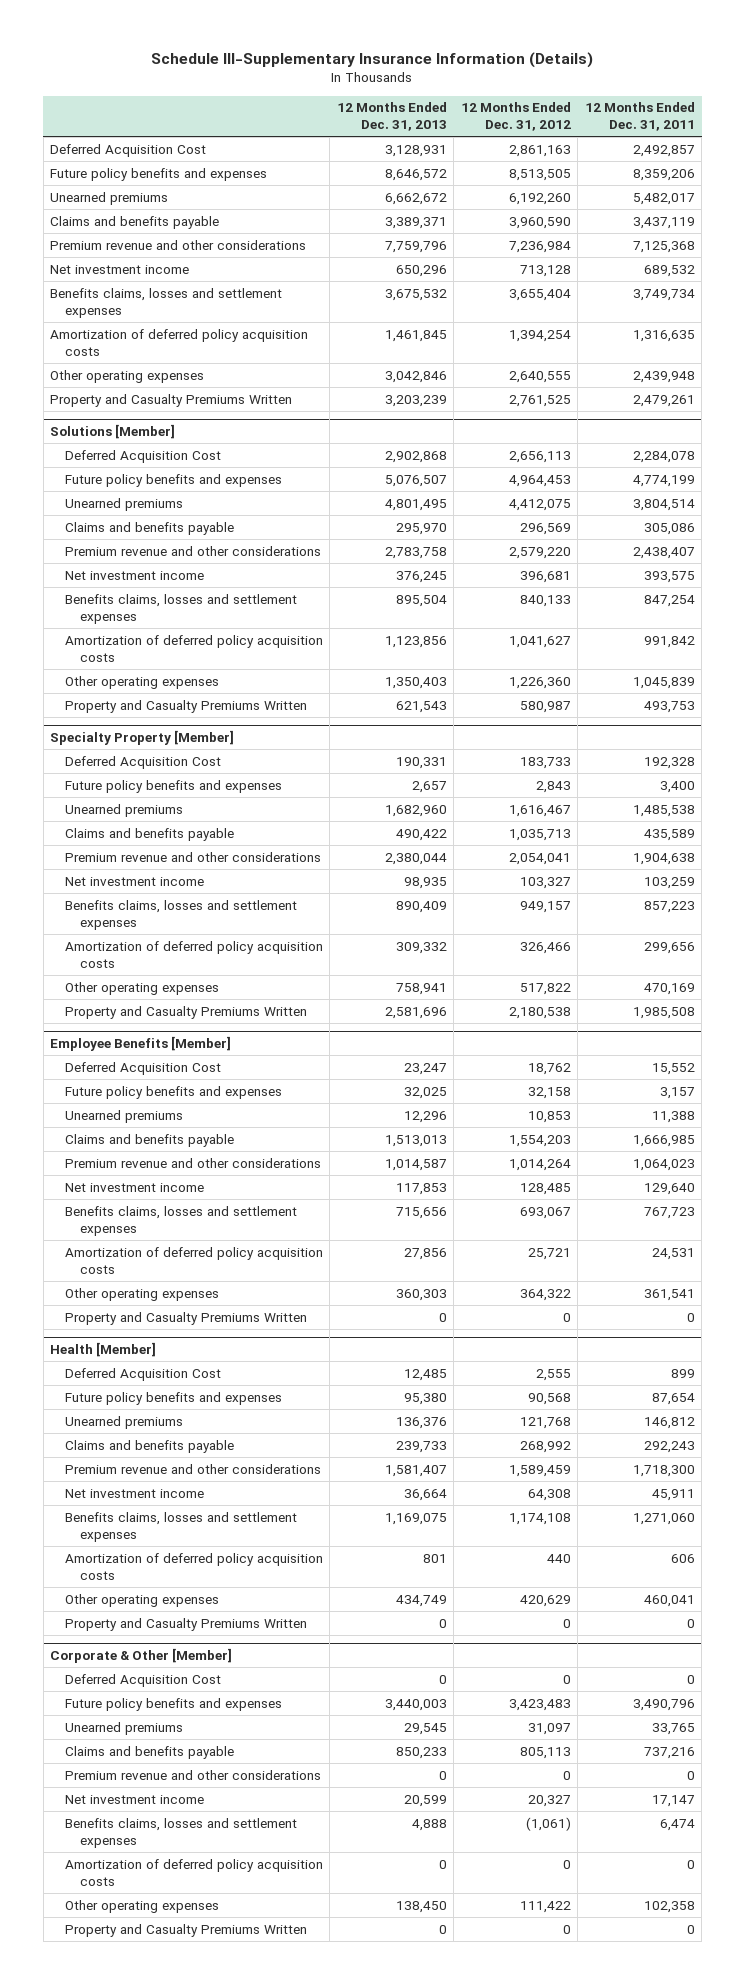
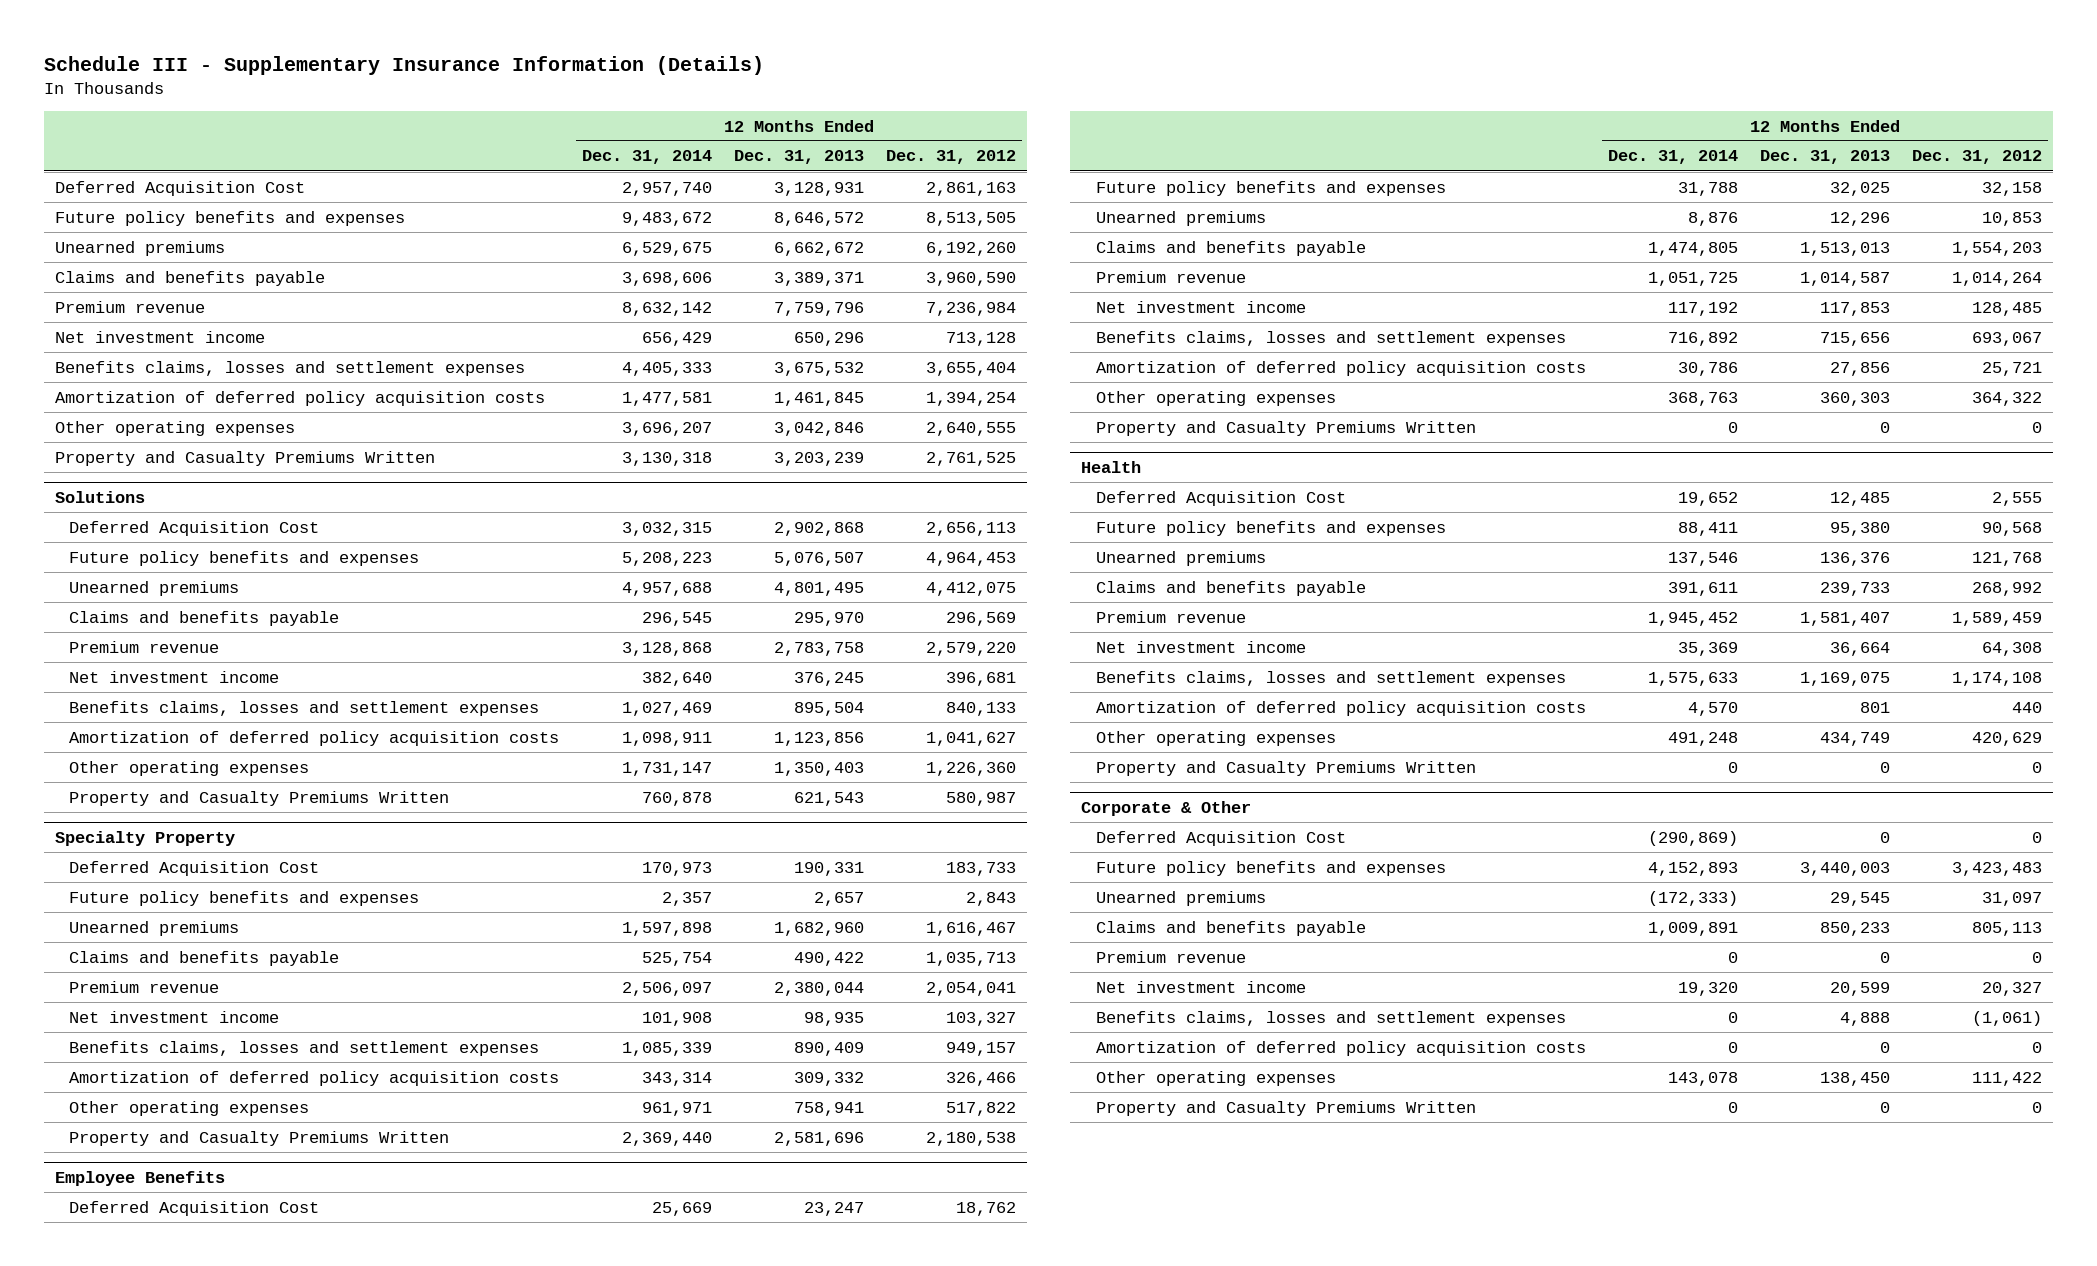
- Schedule III-Supplementary Insurance Information (Details)
+ Schedule III - Supplementary Insurance Information (Details)
- | 12 Months Ended Dec. 31, 2013 | 12 Months Ended Dec. 31, 2012 | 12 Months Ended Dec. 31, 2011
+ | 12 Months Ended Dec. 31, 2014 | 12 Months Ended Dec. 31, 2013 | 12 Months Ended Dec. 31, 2012
- Premium revenue and other considerations | 7,759,796 | 7,236,984 | 7,125,368
+ Premium revenue | 8,632,142 | 7,759,796 | 7,236,984
- Solutions [Member]
+ Solutions
- Premium revenue and other considerations | 2,783,758 | 2,579,220 | 2,438,407
+ Premium revenue | 3,128,868 | 2,783,758 | 2,579,220
- Specialty Property [Member]
+ Specialty Property
- Premium revenue and other considerations | 2,380,044 | 2,054,041 | 1,904,638
+ Premium revenue | 2,506,097 | 2,380,044 | 2,054,041
- Employee Benefits [Member]
+ Employee Benefits
- Premium revenue and other considerations | 1,014,587 | 1,014,264 | 1,064,023
+ Premium revenue | 1,051,725 | 1,014,587 | 1,014,264
- Health [Member]
+ Health
- Premium revenue and other considerations | 1,581,407 | 1,589,459 | 1,718,300
+ Premium revenue | 1,945,452 | 1,581,407 | 1,589,459
- Corporate & Other [Member]
+ Corporate & Other
- Premium revenue and other considerations | 0 | 0 | 0
+ Premium revenue | 0 | 0 | 0

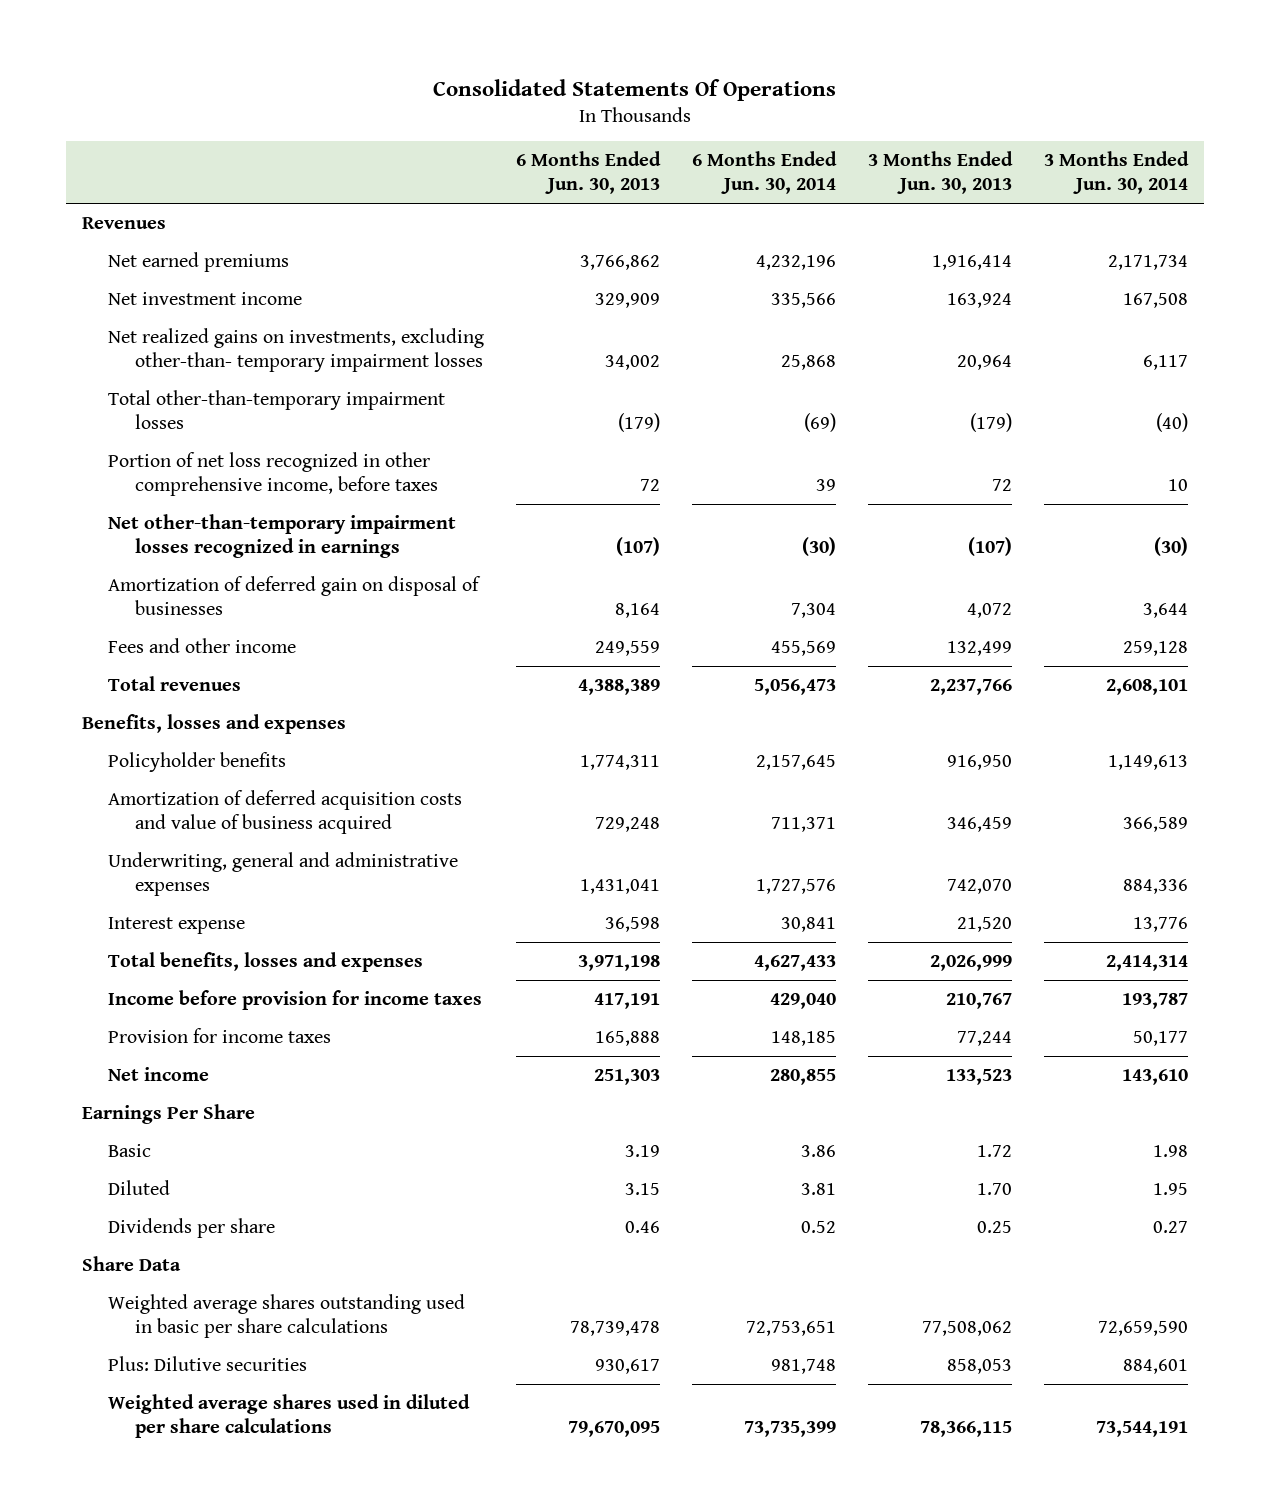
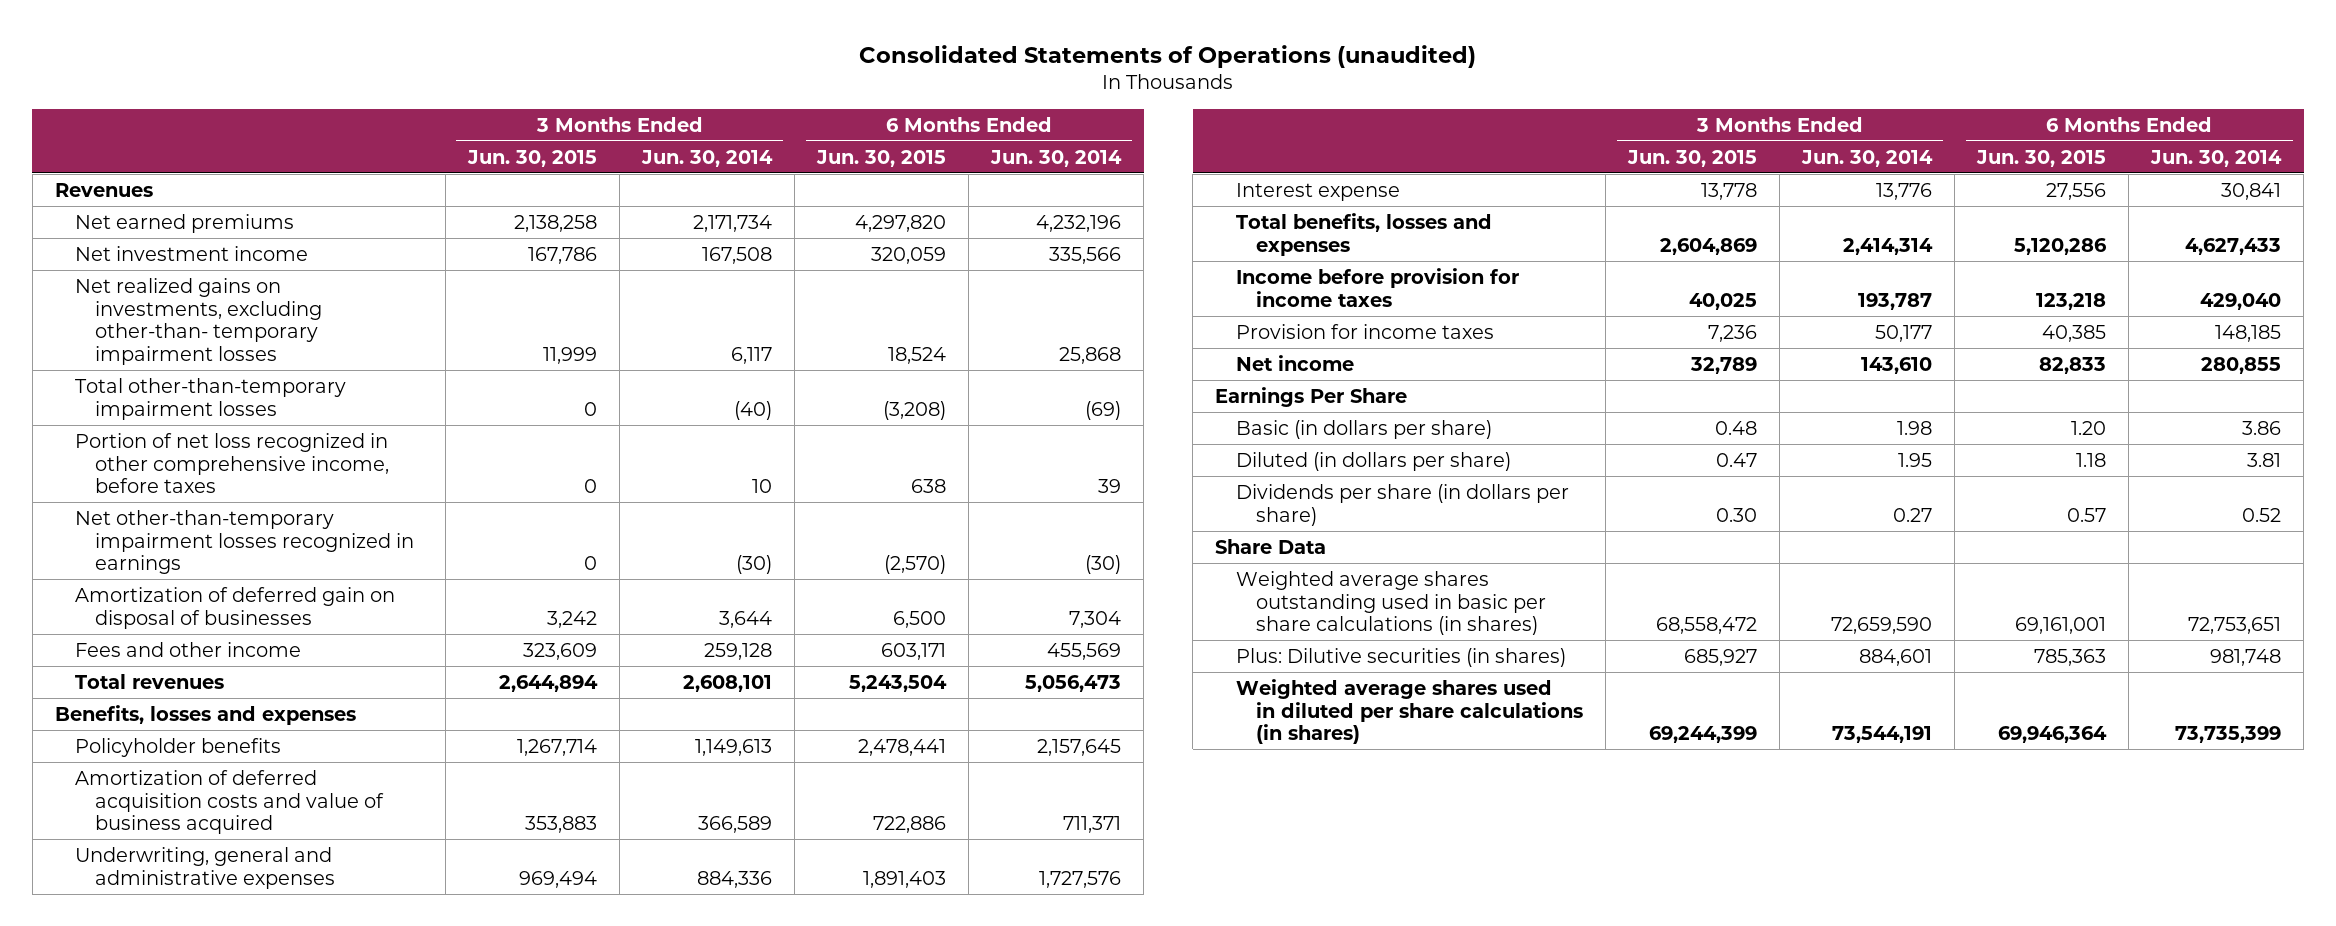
- Consolidated Statements Of Operations
+ Consolidated Statements of Operations (unaudited)
- | 6 Months Ended Jun. 30, 2013 | 6 Months Ended Jun. 30, 2014 | 3 Months Ended Jun. 30, 2013 | 3 Months Ended Jun. 30, 2014
+ | 3 Months Ended Jun. 30, 2015 | 3 Months Ended Jun. 30, 2014 | 6 Months Ended Jun. 30, 2015 | 6 Months Ended Jun. 30, 2014
- Basic | 3.19 | 3.86 | 1.72 | 1.98
- Diluted | 3.15 | 3.81 | 1.70 | 1.95
- Dividends per share | 0.46 | 0.52 | 0.25 | 0.27
+ Basic (in dollars per share) | 0.48 | 1.98 | 1.20 | 3.86
+ Diluted (in dollars per share) | 0.47 | 1.95 | 1.18 | 3.81
+ Dividends per share (in dollars per share) | 0.30 | 0.27 | 0.57 | 0.52
- Weighted average shares outstanding used in basic per share calculations | 78,739,478 | 72,753,651 | 77,508,062 | 72,659,590
- Plus: Dilutive securities | 930,617 | 981,748 | 858,053 | 884,601
- Weighted average shares used in diluted per share calculations | 79,670,095 | 73,735,399 | 78,366,115 | 73,544,191
+ Weighted average shares outstanding used in basic per share calculations (in shares) | 68,558,472 | 72,659,590 | 69,161,001 | 72,753,651
+ Plus: Dilutive securities (in shares) | 685,927 | 884,601 | 785,363 | 981,748
+ Weighted average shares used in diluted per share calculations (in shares) | 69,244,399 | 73,544,191 | 69,946,364 | 73,735,399

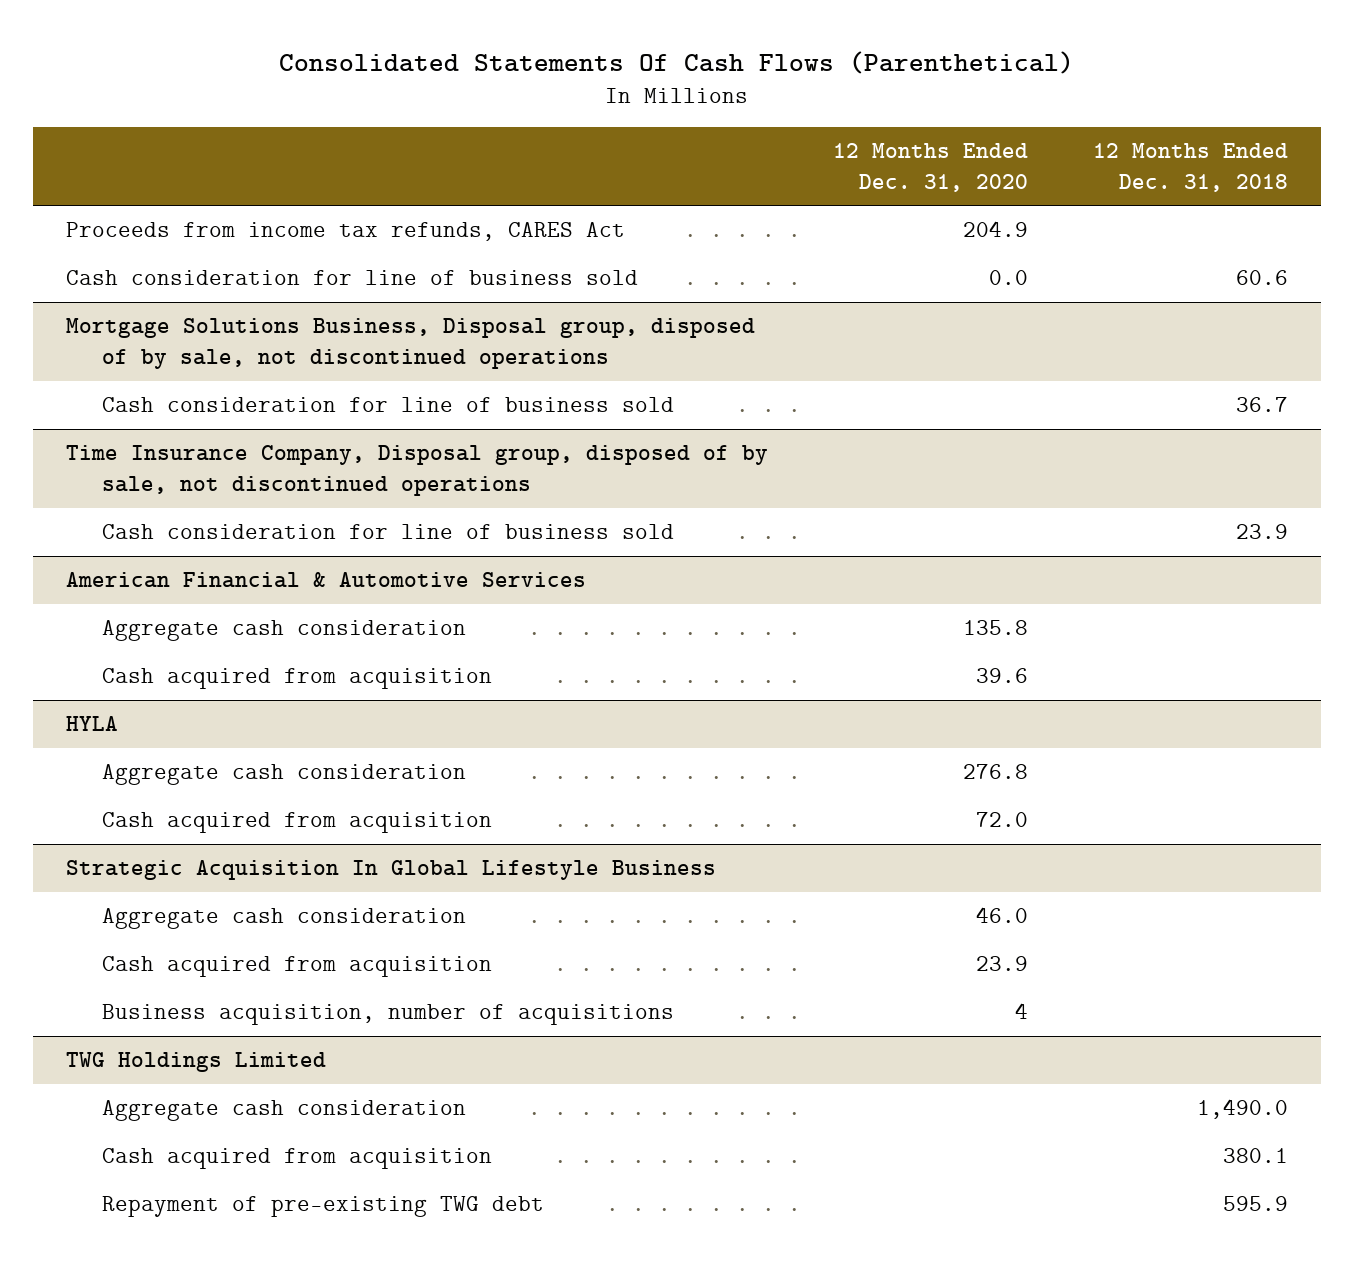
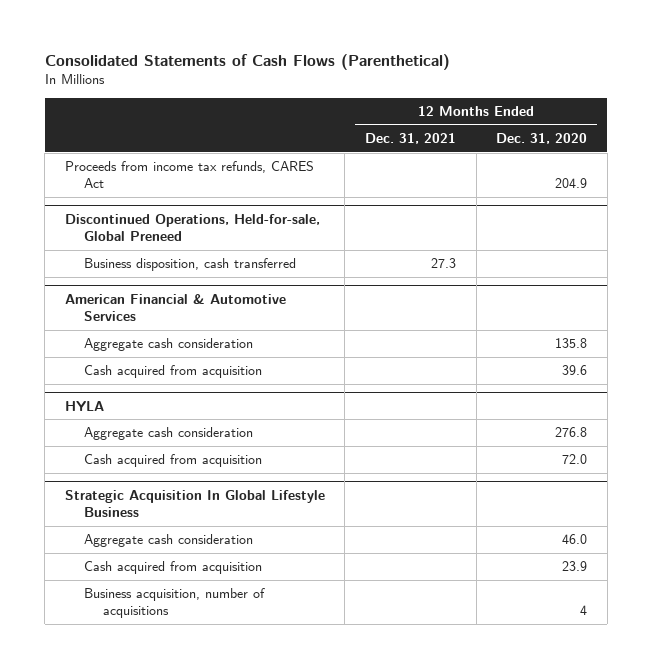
- Consolidated Statements Of Cash Flows (Parenthetical)
+ Consolidated Statements of Cash Flows (Parenthetical)
- | 12 Months Ended Dec. 31, 2020 | 12 Months Ended Dec. 31, 2018
+ | 12 Months Ended Dec. 31, 2021 | 12 Months Ended Dec. 31, 2020
- Cash consideration for line of business sold | 0.0 | 60.6
- Mortgage Solutions Business, Disposal group, disposed of by sale, not discontinued operations
- Cash consideration for line of business sold | | 36.7
- Time Insurance Company, Disposal group, disposed of by sale, not discontinued operations
- Cash consideration for line of business sold | | 23.9
+ Discontinued Operations, Held-for-sale, Global Preneed
+ Business disposition, cash transferred | 27.3 |
- TWG Holdings Limited
- Aggregate cash consideration | | 1,490.0
- Cash acquired from acquisition | | 380.1
- Repayment of pre-existing TWG debt | | 595.9

